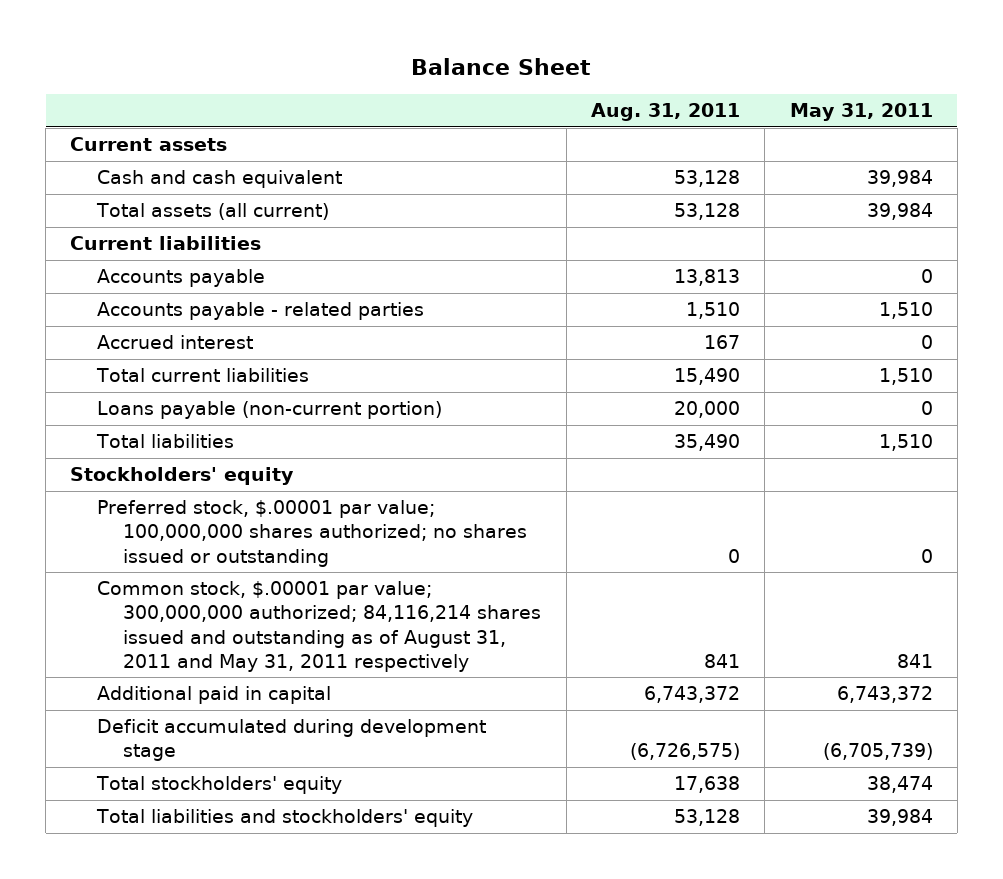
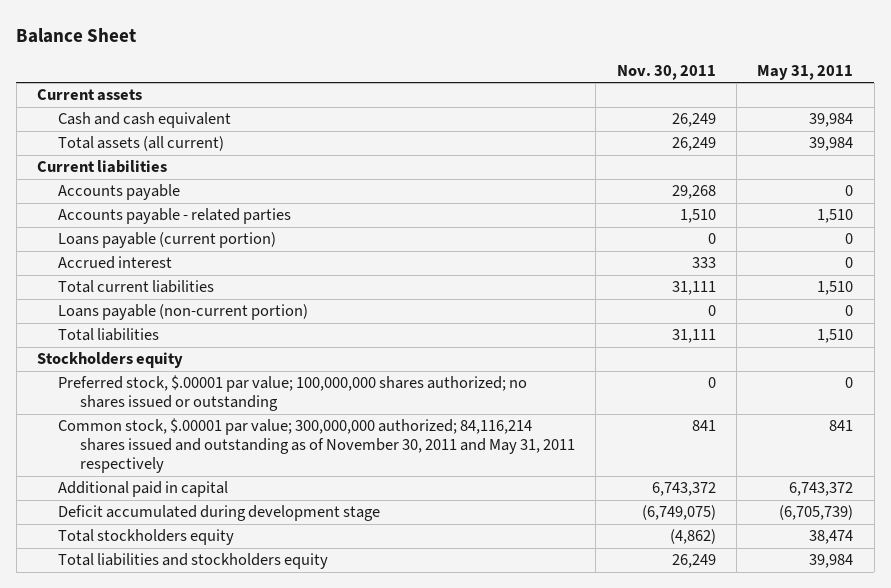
- | Aug. 31, 2011 | May 31, 2011
+ | Nov. 30, 2011 | May 31, 2011
+ Loans payable (current portion) | 0 | 0
- Stockholders' equity
+ Stockholders equity
- Common stock, $.00001 par value; 300,000,000 authorized; 84,116,214 shares issued and outstanding as of August 31, 2011 and May 31, 2011 respectively | 841 | 841
+ Common stock, $.00001 par value; 300,000,000 authorized; 84,116,214 shares issued and outstanding as of November 30, 2011 and May 31, 2011 respectively | 841 | 841
- Total stockholders' equity | 17,638 | 38,474
- Total liabilities and stockholders' equity | 53,128 | 39,984
+ Total stockholders equity | (4,862) | 38,474
+ Total liabilities and stockholders equity | 26,249 | 39,984

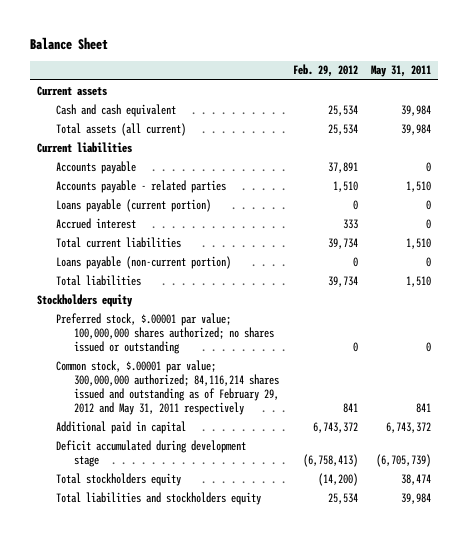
- | Nov. 30, 2011 | May 31, 2011
+ | Feb. 29, 2012 | May 31, 2011
- Common stock, $.00001 par value; 300,000,000 authorized; 84,116,214 shares issued and outstanding as of November 30, 2011 and May 31, 2011 respectively | 841 | 841
+ Common stock, $.00001 par value; 300,000,000 authorized; 84,116,214 shares issued and outstanding as of February 29, 2012 and May 31, 2011 respectively | 841 | 841

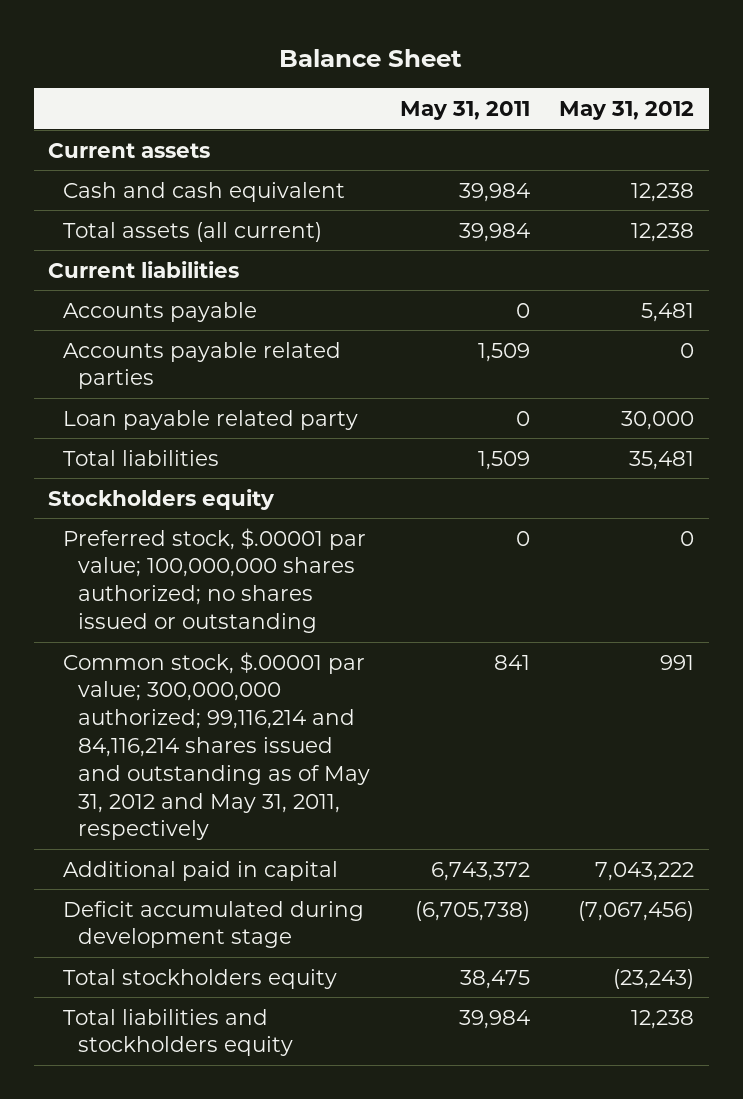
- | Feb. 29, 2012 | May 31, 2011
+ | May 31, 2011 | May 31, 2012
- Accounts payable - related parties | 1,510 | 1,510
- Loans payable (current portion) | 0 | 0
- Accrued interest | 333 | 0
- Total current liabilities | 39,734 | 1,510
- Loans payable (non-current portion) | 0 | 0
- Total liabilities | 39,734 | 1,510
+ Accounts payable related parties | 1,509 | 0
+ Loan payable related party | 0 | 30,000
+ Total liabilities | 1,509 | 35,481
- Common stock, $.00001 par value; 300,000,000 authorized; 84,116,214 shares issued and outstanding as of February 29, 2012 and May 31, 2011 respectively | 841 | 841
+ Common stock, $.00001 par value; 300,000,000 authorized; 99,116,214 and 84,116,214 shares issued and outstanding as of May 31, 2012 and May 31, 2011, respectively | 841 | 991
- Deficit accumulated during development stage | (6,758,413) | (6,705,739)
- Total stockholders equity | (14,200) | 38,474
+ Deficit accumulated during development stage | (6,705,738) | (7,067,456)
+ Total stockholders equity | 38,475 | (23,243)

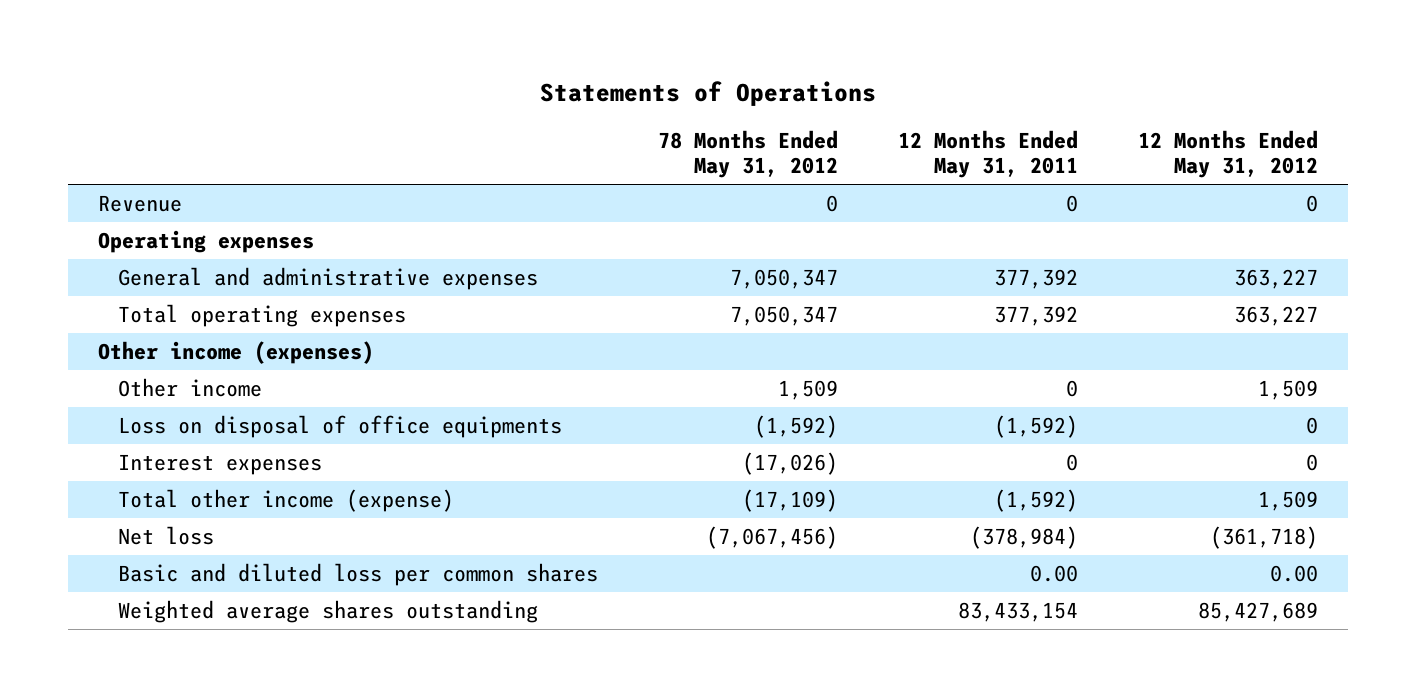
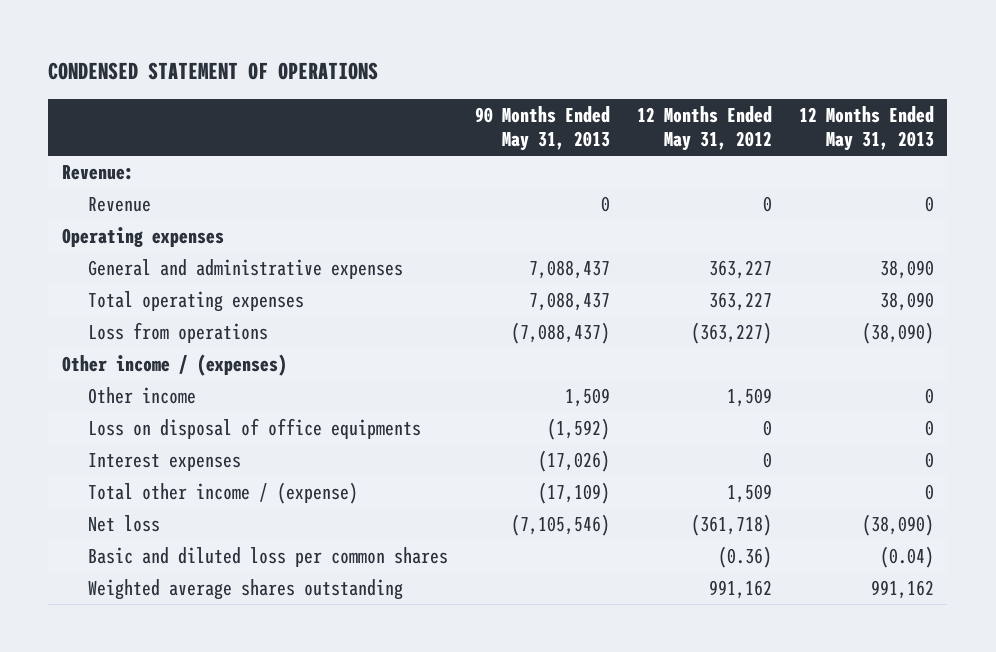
- Statements of Operations
+ CONDENSED STATEMENT OF OPERATIONS
- | 78 Months Ended May 31, 2012 | 12 Months Ended May 31, 2011 | 12 Months Ended May 31, 2012
+ | 90 Months Ended May 31, 2013 | 12 Months Ended May 31, 2012 | 12 Months Ended May 31, 2013
+ Revenue:
- Other income (expenses)
+ Loss from operations | (7,088,437) | (363,227) | (38,090)
+ Other income / (expenses)
- Total other income (expense) | (17,109) | (1,592) | 1,509
+ Total other income / (expense) | (17,109) | 1,509 | 0
- Basic and diluted loss per common shares | | 0.00 | 0.00
- Weighted average shares outstanding | | 83,433,154 | 85,427,689
+ Basic and diluted loss per common shares | | (0.36) | (0.04)
+ Weighted average shares outstanding | | 991,162 | 991,162

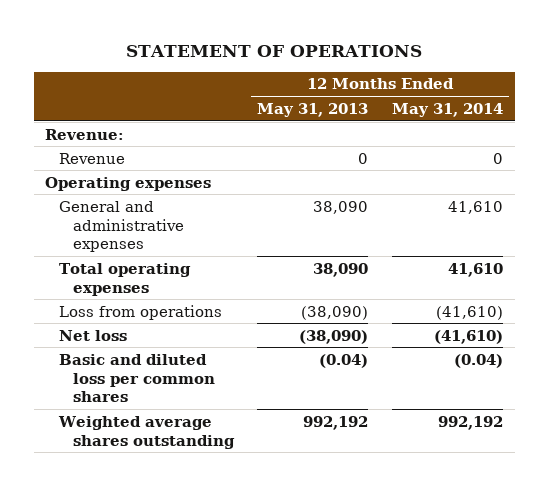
- CONDENSED STATEMENT OF OPERATIONS
+ STATEMENT OF OPERATIONS
- | 90 Months Ended May 31, 2013 | 12 Months Ended May 31, 2012 | 12 Months Ended May 31, 2013
+ | 12 Months Ended May 31, 2013 | 12 Months Ended May 31, 2014
- Other income / (expenses)
- Other income | 1,509 | 1,509 | 0
- Loss on disposal of office equipments | (1,592) | 0 | 0
- Interest expenses | (17,026) | 0 | 0
- Total other income / (expense) | (17,109) | 1,509 | 0
- Weighted average shares outstanding | | 991,162 | 991,162
+ Weighted average shares outstanding | 992,192 | 992,192

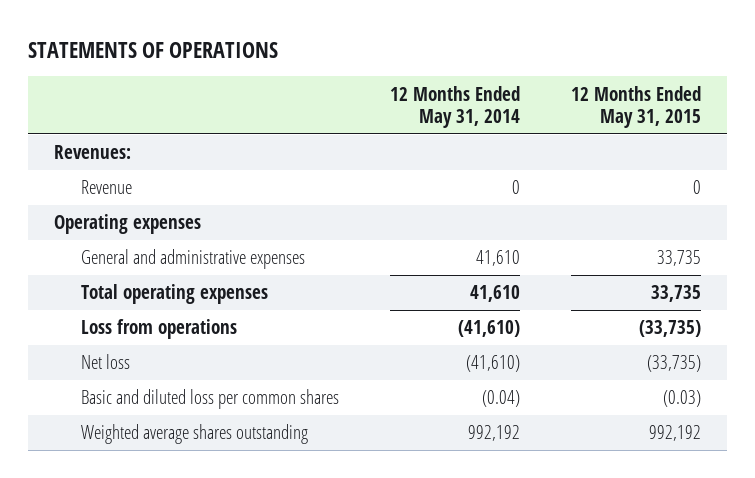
- STATEMENT OF OPERATIONS
+ STATEMENTS OF OPERATIONS
- | 12 Months Ended May 31, 2013 | 12 Months Ended May 31, 2014
+ | 12 Months Ended May 31, 2014 | 12 Months Ended May 31, 2015
- Revenue:
+ Revenues:

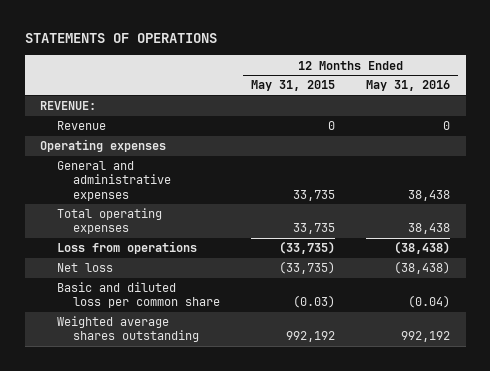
- | 12 Months Ended May 31, 2014 | 12 Months Ended May 31, 2015
+ | 12 Months Ended May 31, 2015 | 12 Months Ended May 31, 2016
- Revenues:
+ REVENUE:
- Basic and diluted loss per common shares | (0.04) | (0.03)
+ Basic and diluted loss per common share | (0.03) | (0.04)

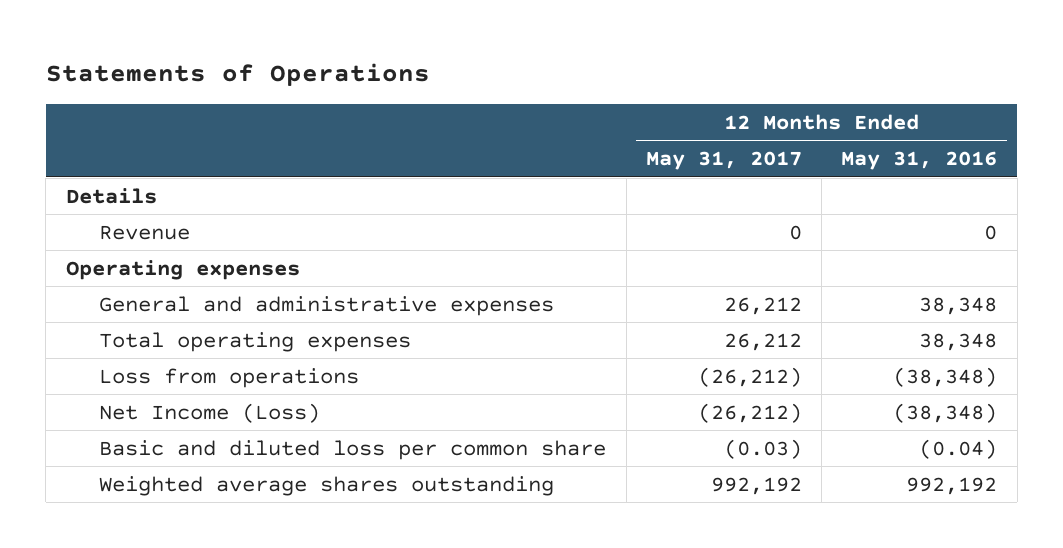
- STATEMENTS OF OPERATIONS
+ Statements of Operations
- | 12 Months Ended May 31, 2015 | 12 Months Ended May 31, 2016
+ | 12 Months Ended May 31, 2017 | 12 Months Ended May 31, 2016
- REVENUE:
+ Details
- General and administrative expenses | 33,735 | 38,438
- Total operating expenses | 33,735 | 38,438
- Loss from operations | (33,735) | (38,438)
- Net loss | (33,735) | (38,438)
+ General and administrative expenses | 26,212 | 38,348
+ Total operating expenses | 26,212 | 38,348
+ Loss from operations | (26,212) | (38,348)
+ Net Income (Loss) | (26,212) | (38,348)

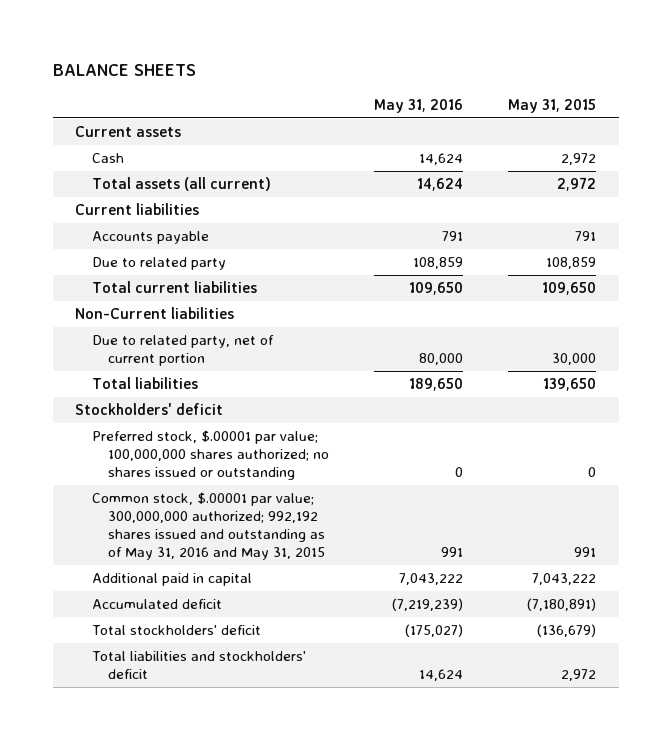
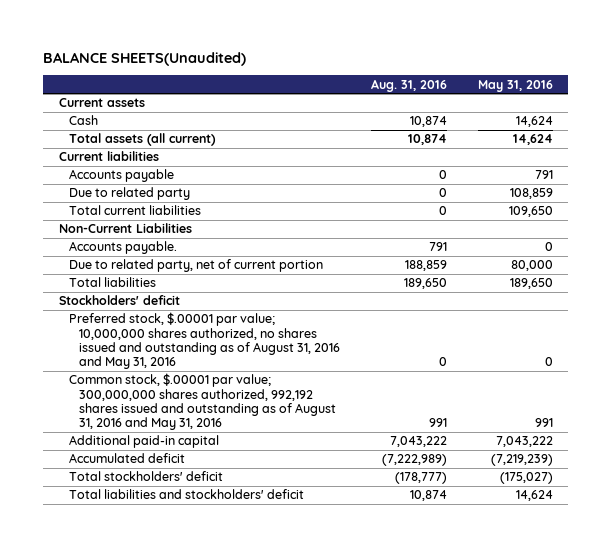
- BALANCE SHEETS
+ BALANCE SHEETS(Unaudited)
- | May 31, 2016 | May 31, 2015
+ | Aug. 31, 2016 | May 31, 2016
- Non-Current liabilities
+ Non-Current Liabilities
+ Accounts payable. | 791 | 0
- Preferred stock, $.00001 par value; 100,000,000 shares authorized; no shares issued or outstanding | 0 | 0
- Common stock, $.00001 par value; 300,000,000 authorized; 992,192 shares issued and outstanding as of May 31, 2016 and May 31, 2015 | 991 | 991
- Additional paid in capital | 7,043,222 | 7,043,222
+ Preferred stock, $.00001 par value; 10,000,000 shares authorized, no shares issued and outstanding as of August 31, 2016 and May 31, 2016 | 0 | 0
+ Common stock, $.00001 par value; 300,000,000 shares authorized, 992,192 shares issued and outstanding as of August 31, 2016 and May 31, 2016 | 991 | 991
+ Additional paid-in capital | 7,043,222 | 7,043,222

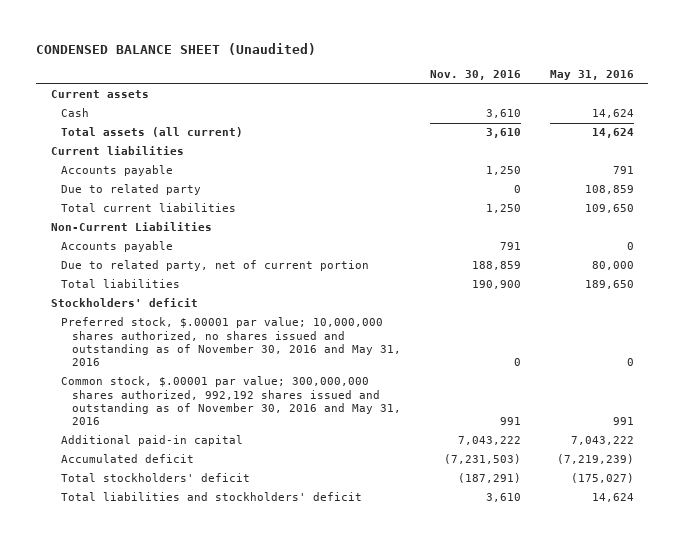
- BALANCE SHEETS(Unaudited)
+ CONDENSED BALANCE SHEET (Unaudited)
- | Aug. 31, 2016 | May 31, 2016
+ | Nov. 30, 2016 | May 31, 2016
- Accounts payable. | 791 | 0
+ Accounts payable | 791 | 0
- Preferred stock, $.00001 par value; 10,000,000 shares authorized, no shares issued and outstanding as of August 31, 2016 and May 31, 2016 | 0 | 0
- Common stock, $.00001 par value; 300,000,000 shares authorized, 992,192 shares issued and outstanding as of August 31, 2016 and May 31, 2016 | 991 | 991
+ Preferred stock, $.00001 par value; 10,000,000 shares authorized, no shares issued and outstanding as of November 30, 2016 and May 31, 2016 | 0 | 0
+ Common stock, $.00001 par value; 300,000,000 shares authorized, 992,192 shares issued and outstanding as of November 30, 2016 and May 31, 2016 | 991 | 991

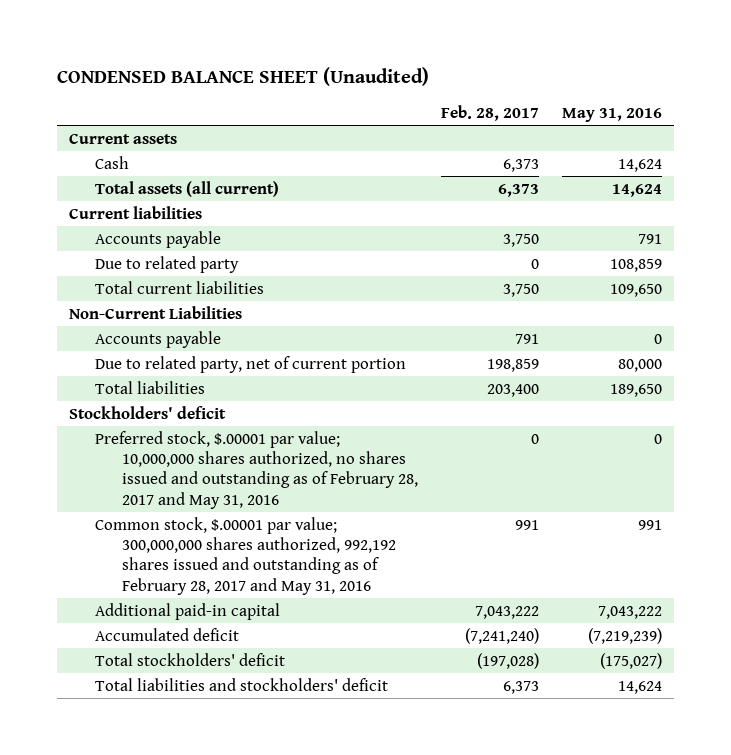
- | Nov. 30, 2016 | May 31, 2016
+ | Feb. 28, 2017 | May 31, 2016
- Preferred stock, $.00001 par value; 10,000,000 shares authorized, no shares issued and outstanding as of November 30, 2016 and May 31, 2016 | 0 | 0
- Common stock, $.00001 par value; 300,000,000 shares authorized, 992,192 shares issued and outstanding as of November 30, 2016 and May 31, 2016 | 991 | 991
+ Preferred stock, $.00001 par value; 10,000,000 shares authorized, no shares issued and outstanding as of February 28, 2017 and May 31, 2016 | 0 | 0
+ Common stock, $.00001 par value; 300,000,000 shares authorized, 992,192 shares issued and outstanding as of February 28, 2017 and May 31, 2016 | 991 | 991

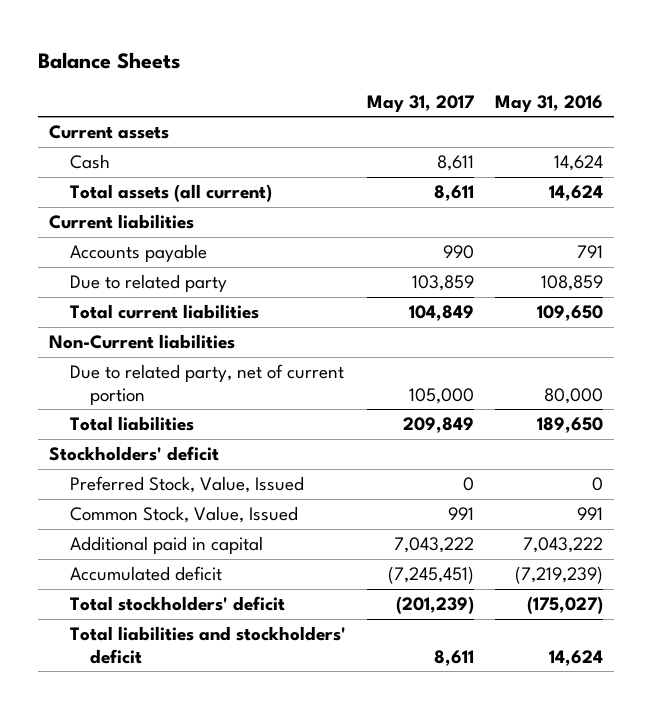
- CONDENSED BALANCE SHEET (Unaudited)
+ Balance Sheets
- | Feb. 28, 2017 | May 31, 2016
+ | May 31, 2017 | May 31, 2016
- Non-Current Liabilities
- Accounts payable | 791 | 0
+ Non-Current liabilities
- Preferred stock, $.00001 par value; 10,000,000 shares authorized, no shares issued and outstanding as of February 28, 2017 and May 31, 2016 | 0 | 0
- Common stock, $.00001 par value; 300,000,000 shares authorized, 992,192 shares issued and outstanding as of February 28, 2017 and May 31, 2016 | 991 | 991
- Additional paid-in capital | 7,043,222 | 7,043,222
+ Preferred Stock, Value, Issued | 0 | 0
+ Common Stock, Value, Issued | 991 | 991
+ Additional paid in capital | 7,043,222 | 7,043,222

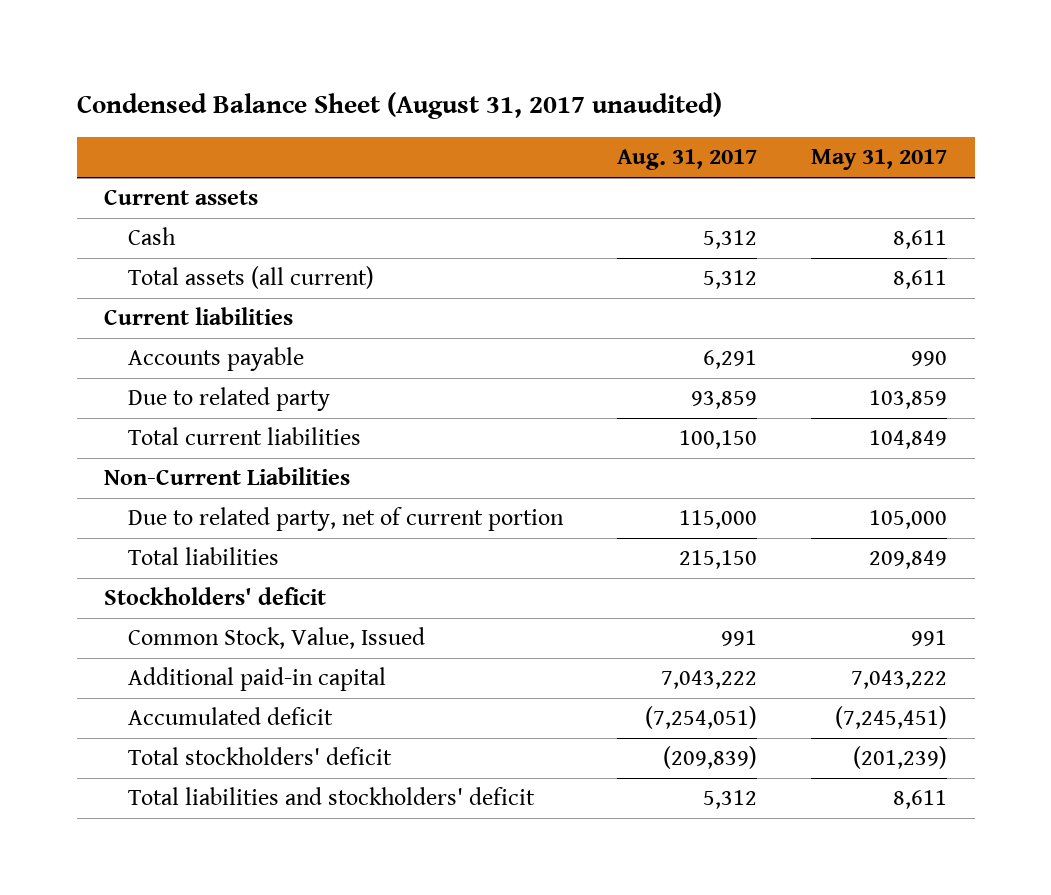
- Balance Sheets
+ Condensed Balance Sheet (August 31, 2017 unaudited)
- | May 31, 2017 | May 31, 2016
+ | Aug. 31, 2017 | May 31, 2017
- Non-Current liabilities
+ Non-Current Liabilities
- Preferred Stock, Value, Issued | 0 | 0
- Additional paid in capital | 7,043,222 | 7,043,222
+ Additional paid-in capital | 7,043,222 | 7,043,222

